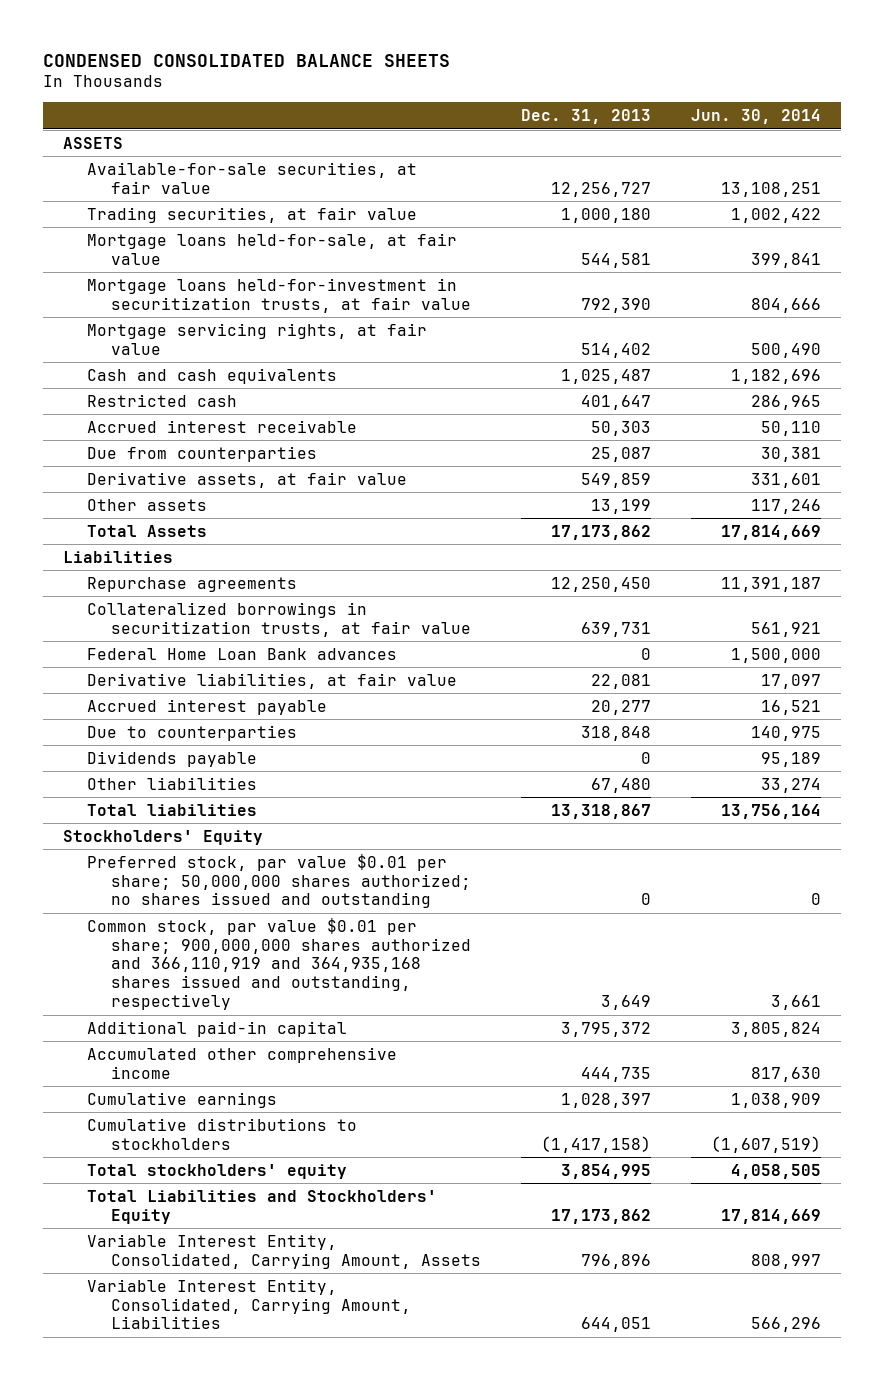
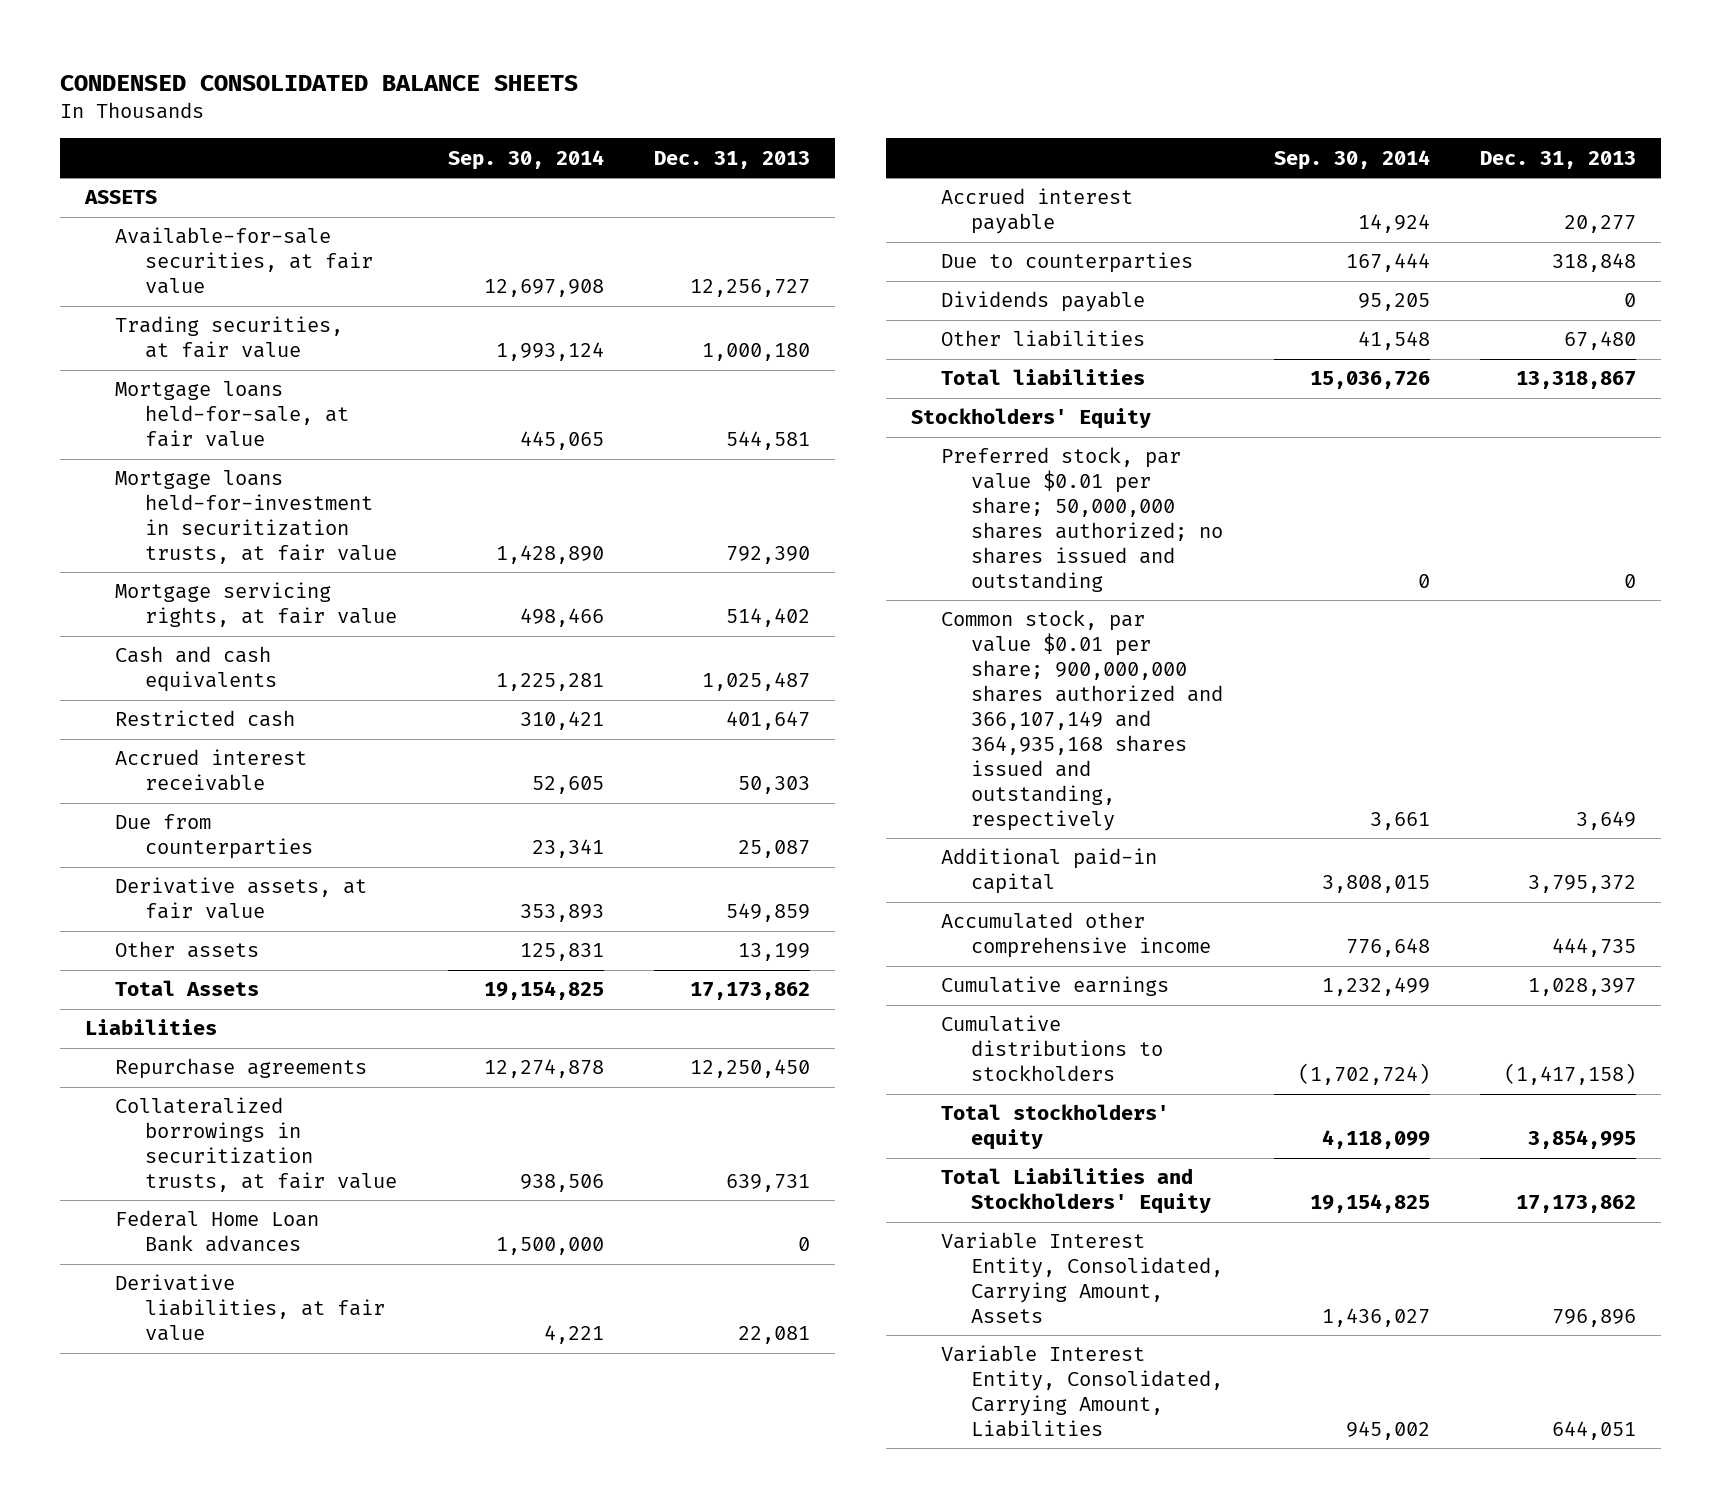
- | Dec. 31, 2013 | Jun. 30, 2014
+ | Sep. 30, 2014 | Dec. 31, 2013
- Common stock, par value $0.01 per share; 900,000,000 shares authorized and 366,110,919 and 364,935,168 shares issued and outstanding, respectively | 3,649 | 3,661
+ Common stock, par value $0.01 per share; 900,000,000 shares authorized and 366,107,149 and 364,935,168 shares issued and outstanding, respectively | 3,661 | 3,649

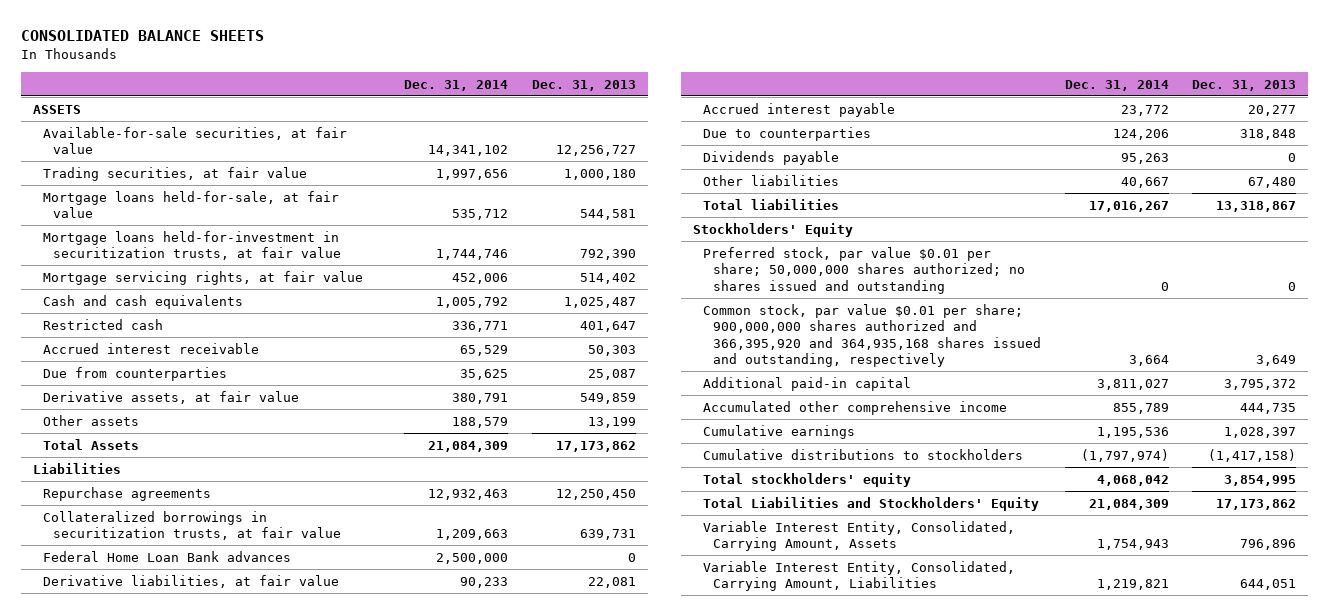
- CONDENSED CONSOLIDATED BALANCE SHEETS
+ CONSOLIDATED BALANCE SHEETS
- | Sep. 30, 2014 | Dec. 31, 2013
+ | Dec. 31, 2014 | Dec. 31, 2013
- Common stock, par value $0.01 per share; 900,000,000 shares authorized and 366,107,149 and 364,935,168 shares issued and outstanding, respectively | 3,661 | 3,649
+ Common stock, par value $0.01 per share; 900,000,000 shares authorized and 366,395,920 and 364,935,168 shares issued and outstanding, respectively | 3,664 | 3,649

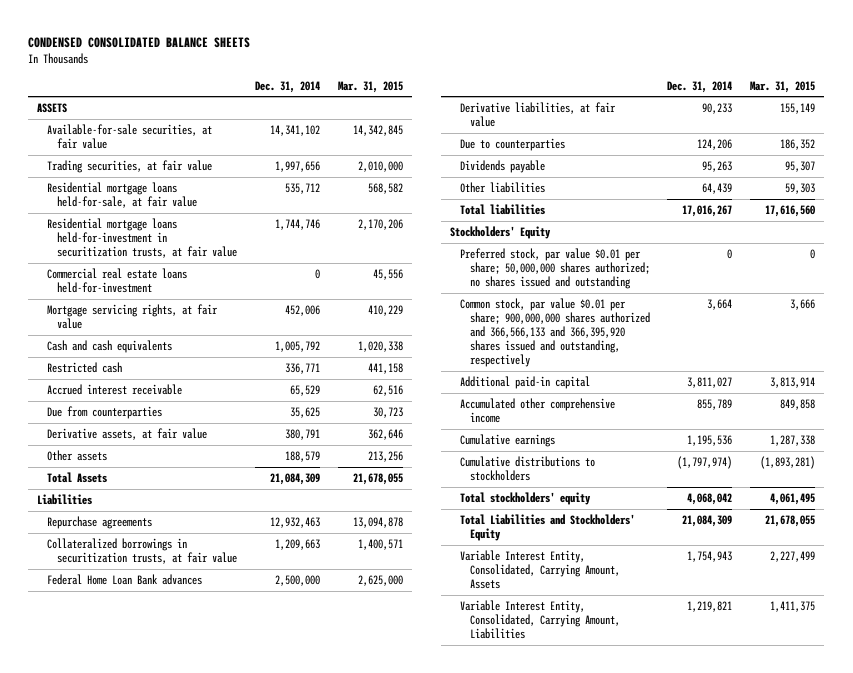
- CONSOLIDATED BALANCE SHEETS
+ CONDENSED CONSOLIDATED BALANCE SHEETS
- | Dec. 31, 2014 | Dec. 31, 2013
+ | Dec. 31, 2014 | Mar. 31, 2015
- Mortgage loans held-for-sale, at fair value | 535,712 | 544,581
- Mortgage loans held-for-investment in securitization trusts, at fair value | 1,744,746 | 792,390
+ Residential mortgage loans held-for-sale, at fair value | 535,712 | 568,582
+ Residential mortgage loans held-for-investment in securitization trusts, at fair value | 1,744,746 | 2,170,206
+ Commercial real estate loans held-for-investment | 0 | 45,556
- Accrued interest payable | 23,772 | 20,277
- Other liabilities | 40,667 | 67,480
+ Other liabilities | 64,439 | 59,303
- Common stock, par value $0.01 per share; 900,000,000 shares authorized and 366,395,920 and 364,935,168 shares issued and outstanding, respectively | 3,664 | 3,649
+ Common stock, par value $0.01 per share; 900,000,000 shares authorized and 366,566,133 and 366,395,920 shares issued and outstanding, respectively | 3,664 | 3,666

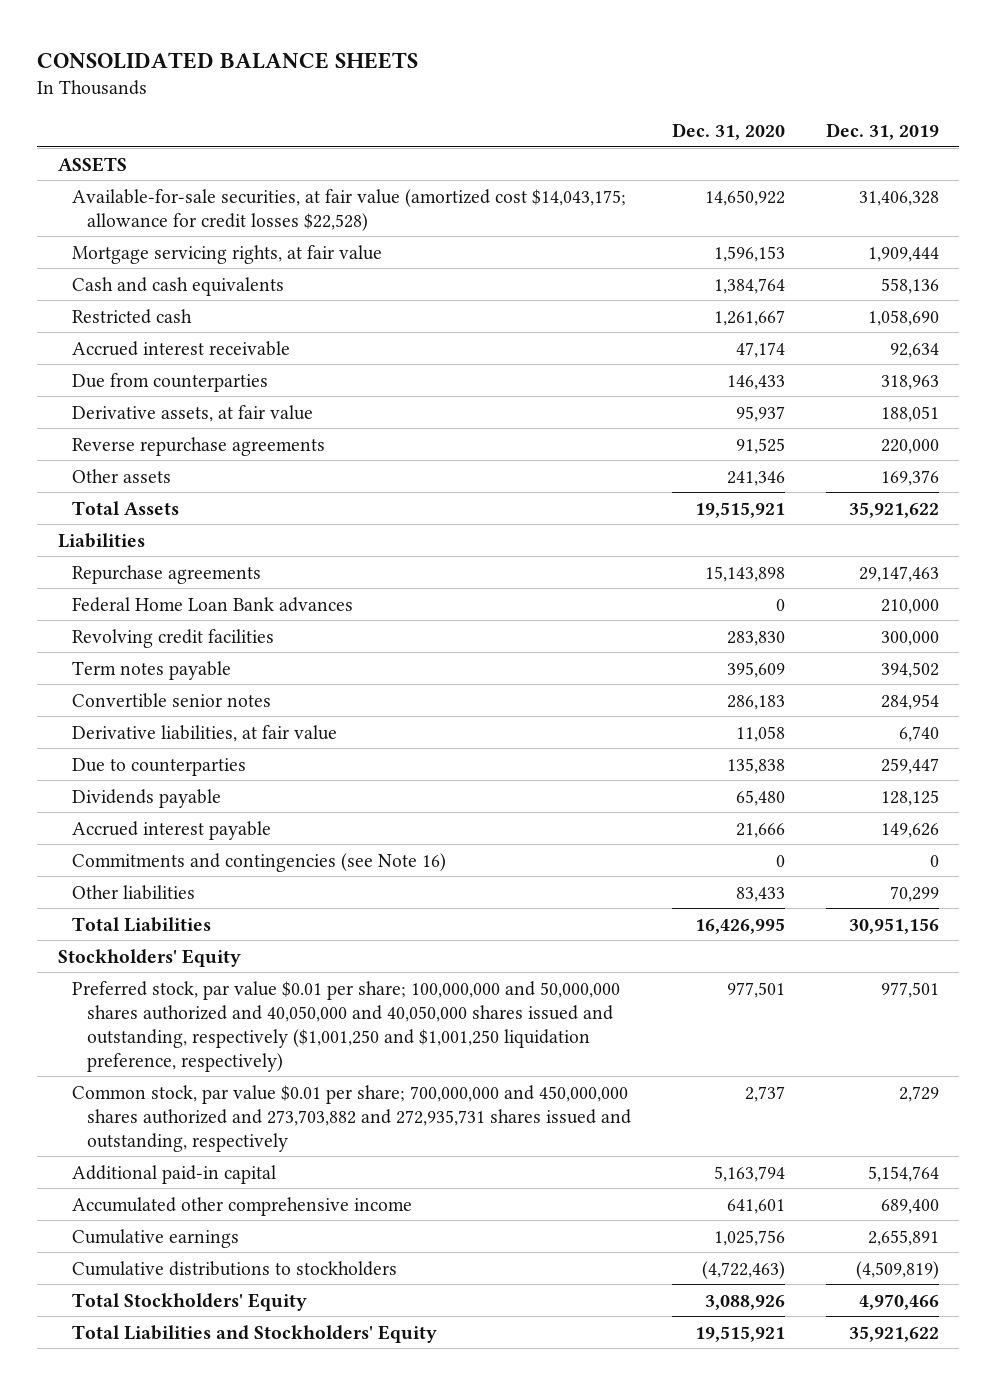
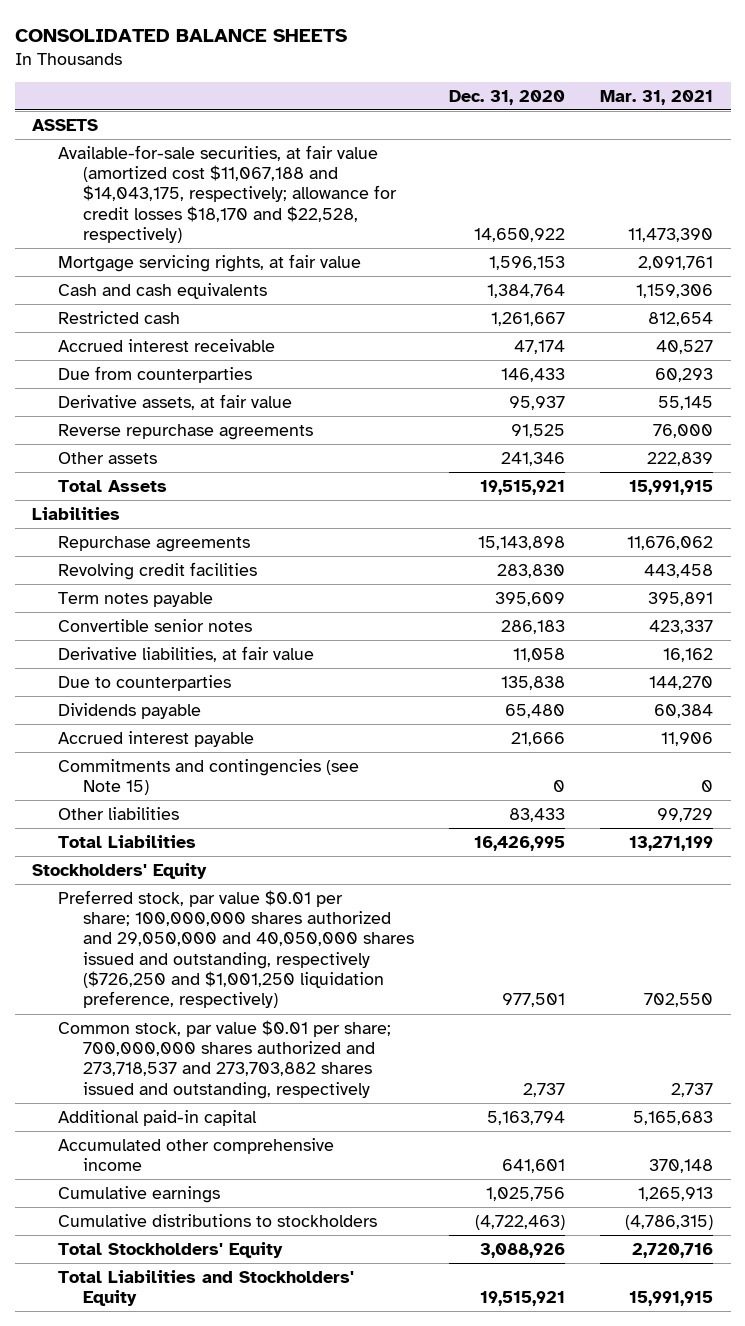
- | Dec. 31, 2020 | Dec. 31, 2019
+ | Dec. 31, 2020 | Mar. 31, 2021
- Available-for-sale securities, at fair value (amortized cost $14,043,175; allowance for credit losses $22,528) | 14,650,922 | 31,406,328
+ Available-for-sale securities, at fair value (amortized cost $11,067,188 and $14,043,175, respectively; allowance for credit losses $18,170 and $22,528, respectively) | 14,650,922 | 11,473,390
- Federal Home Loan Bank advances | 0 | 210,000
- Commitments and contingencies (see Note 16) | 0 | 0
+ Commitments and contingencies (see Note 15) | 0 | 0
- Preferred stock, par value $0.01 per share; 100,000,000 and 50,000,000 shares authorized and 40,050,000 and 40,050,000 shares issued and outstanding, respectively ($1,001,250 and $1,001,250 liquidation preference, respectively) | 977,501 | 977,501
- Common stock, par value $0.01 per share; 700,000,000 and 450,000,000 shares authorized and 273,703,882 and 272,935,731 shares issued and outstanding, respectively | 2,737 | 2,729
+ Preferred stock, par value $0.01 per share; 100,000,000 shares authorized and 29,050,000 and 40,050,000 shares issued and outstanding, respectively ($726,250 and $1,001,250 liquidation preference, respectively) | 977,501 | 702,550
+ Common stock, par value $0.01 per share; 700,000,000 shares authorized and 273,718,537 and 273,703,882 shares issued and outstanding, respectively | 2,737 | 2,737

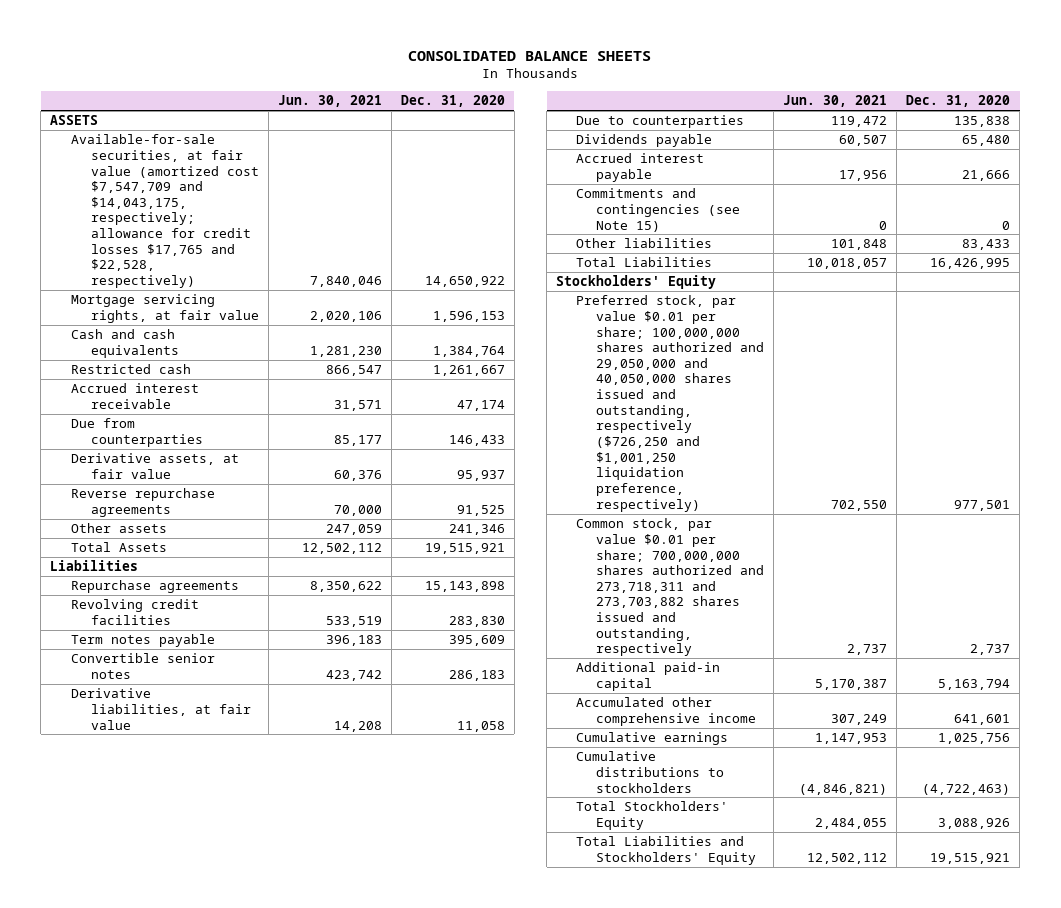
- | Dec. 31, 2020 | Mar. 31, 2021
+ | Jun. 30, 2021 | Dec. 31, 2020
- Available-for-sale securities, at fair value (amortized cost $11,067,188 and $14,043,175, respectively; allowance for credit losses $18,170 and $22,528, respectively) | 14,650,922 | 11,473,390
+ Available-for-sale securities, at fair value (amortized cost $7,547,709 and $14,043,175, respectively; allowance for credit losses $17,765 and $22,528, respectively) | 7,840,046 | 14,650,922
- Common stock, par value $0.01 per share; 700,000,000 shares authorized and 273,718,537 and 273,703,882 shares issued and outstanding, respectively | 2,737 | 2,737
+ Common stock, par value $0.01 per share; 700,000,000 shares authorized and 273,718,311 and 273,703,882 shares issued and outstanding, respectively | 2,737 | 2,737

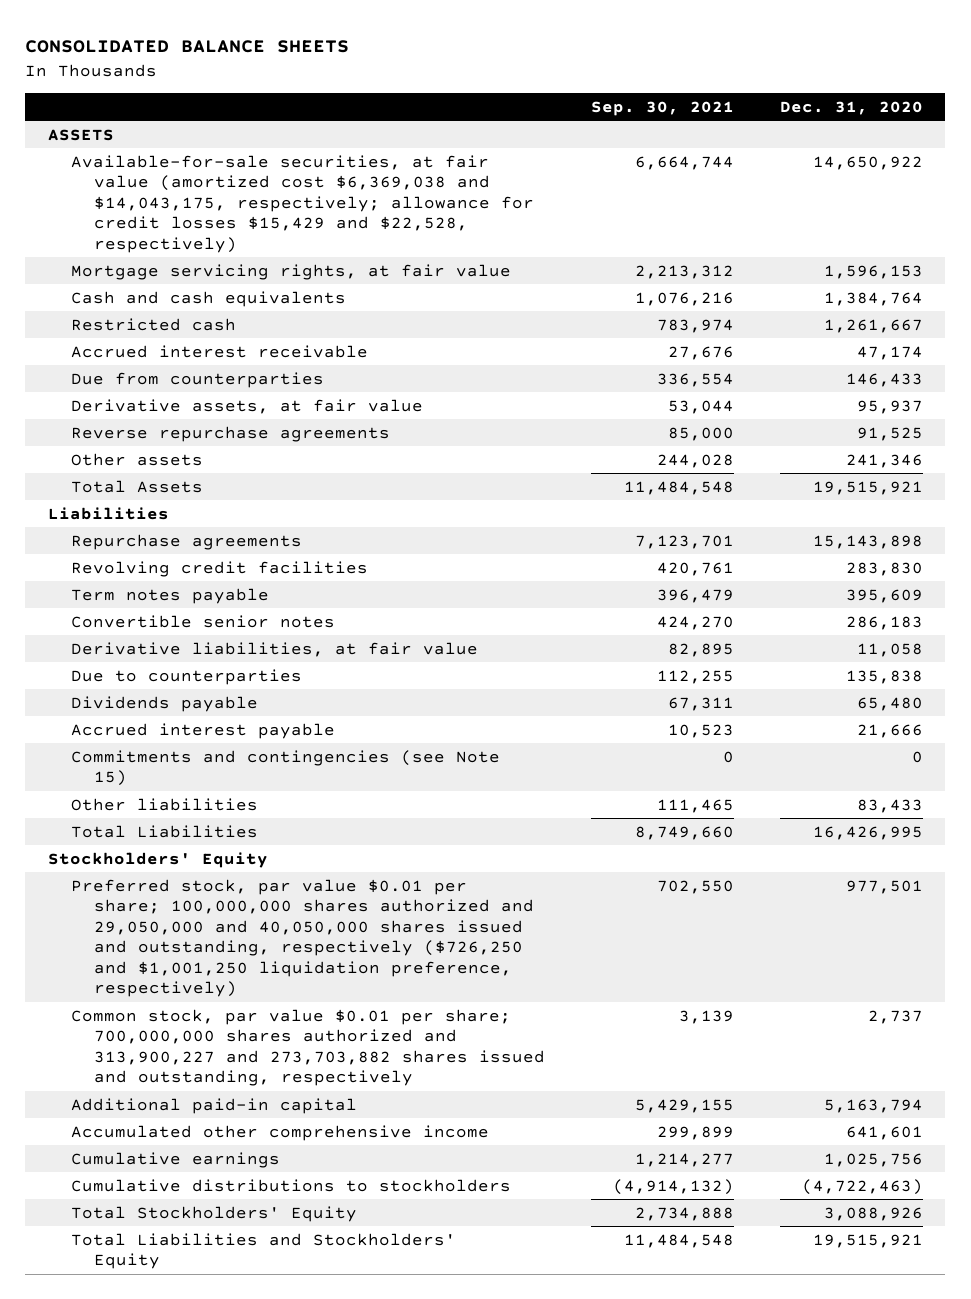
- | Jun. 30, 2021 | Dec. 31, 2020
+ | Sep. 30, 2021 | Dec. 31, 2020
- Available-for-sale securities, at fair value (amortized cost $7,547,709 and $14,043,175, respectively; allowance for credit losses $17,765 and $22,528, respectively) | 7,840,046 | 14,650,922
+ Available-for-sale securities, at fair value (amortized cost $6,369,038 and $14,043,175, respectively; allowance for credit losses $15,429 and $22,528, respectively) | 6,664,744 | 14,650,922
- Common stock, par value $0.01 per share; 700,000,000 shares authorized and 273,718,311 and 273,703,882 shares issued and outstanding, respectively | 2,737 | 2,737
+ Common stock, par value $0.01 per share; 700,000,000 shares authorized and 313,900,227 and 273,703,882 shares issued and outstanding, respectively | 3,139 | 2,737

